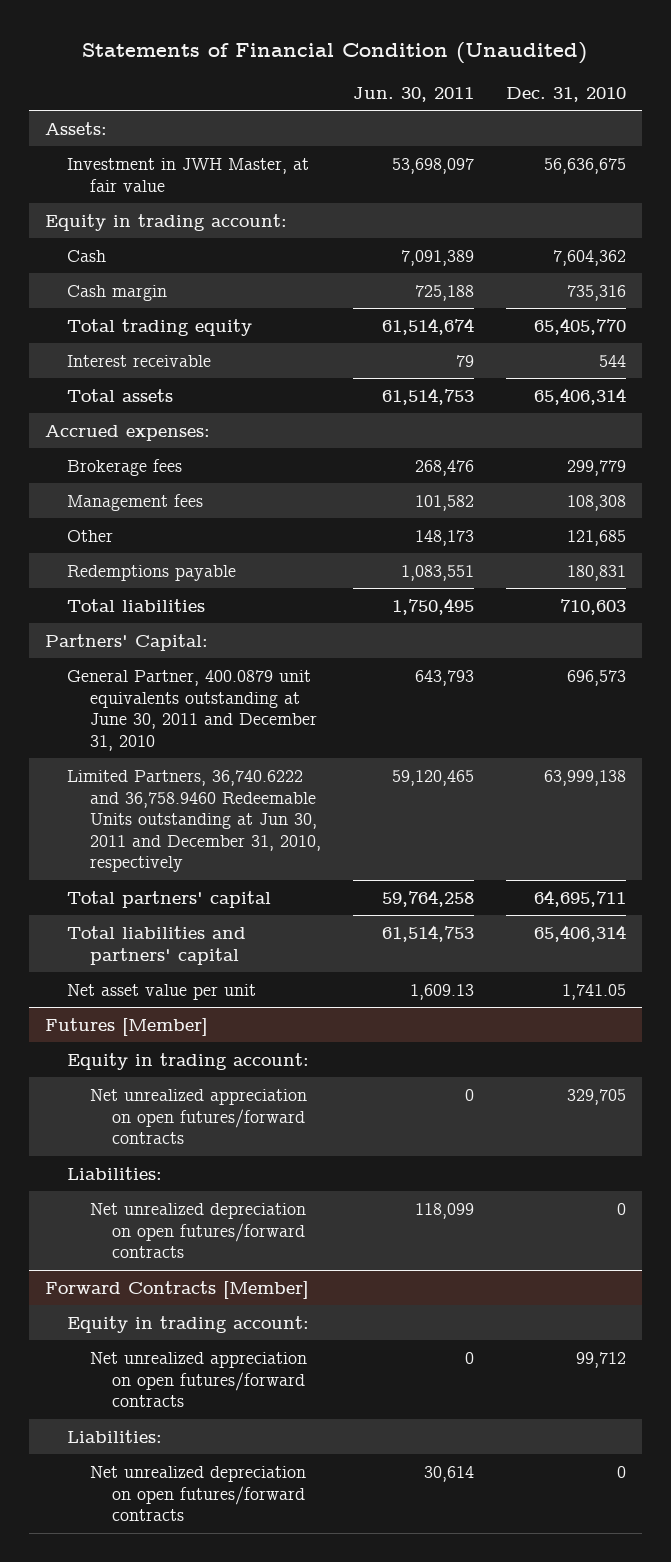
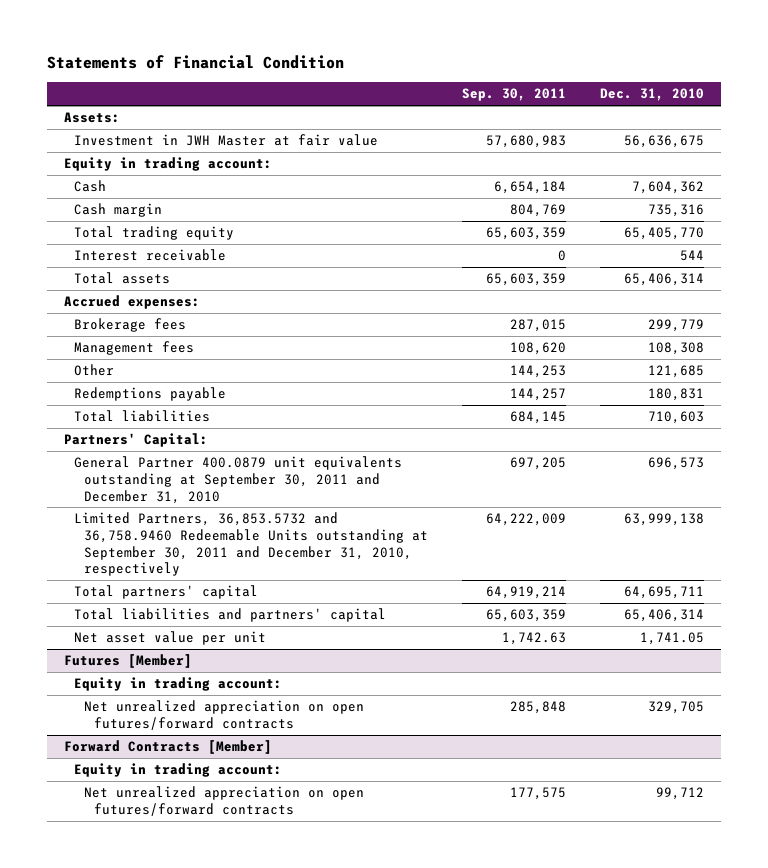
- Statements of Financial Condition (Unaudited)
+ Statements of Financial Condition
- | Jun. 30, 2011 | Dec. 31, 2010
+ | Sep. 30, 2011 | Dec. 31, 2010
- Investment in JWH Master, at fair value | 53,698,097 | 56,636,675
+ Investment in JWH Master at fair value | 57,680,983 | 56,636,675
- General Partner, 400.0879 unit equivalents outstanding at June 30, 2011 and December 31, 2010 | 643,793 | 696,573
- Limited Partners, 36,740.6222 and 36,758.9460 Redeemable Units outstanding at Jun 30, 2011 and December 31, 2010, respectively | 59,120,465 | 63,999,138
+ General Partner 400.0879 unit equivalents outstanding at September 30, 2011 and December 31, 2010 | 697,205 | 696,573
+ Limited Partners, 36,853.5732 and 36,758.9460 Redeemable Units outstanding at September 30, 2011 and December 31, 2010, respectively | 64,222,009 | 63,999,138
@ Futures [Member]
- Liabilities:
- Net unrealized depreciation on open futures/forward contracts | 118,099 | 0
@ Forward Contracts [Member]
- Liabilities:
- Net unrealized depreciation on open futures/forward contracts | 30,614 | 0

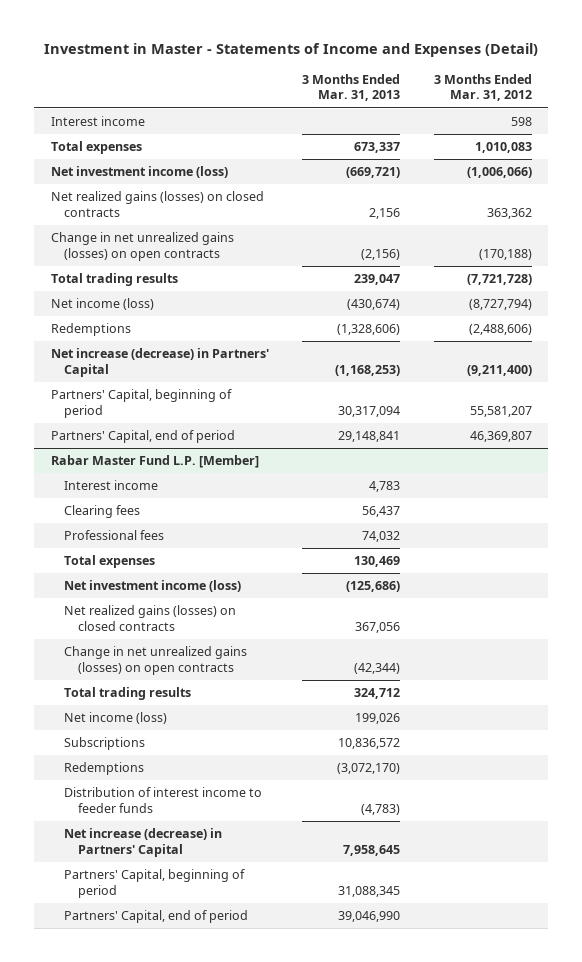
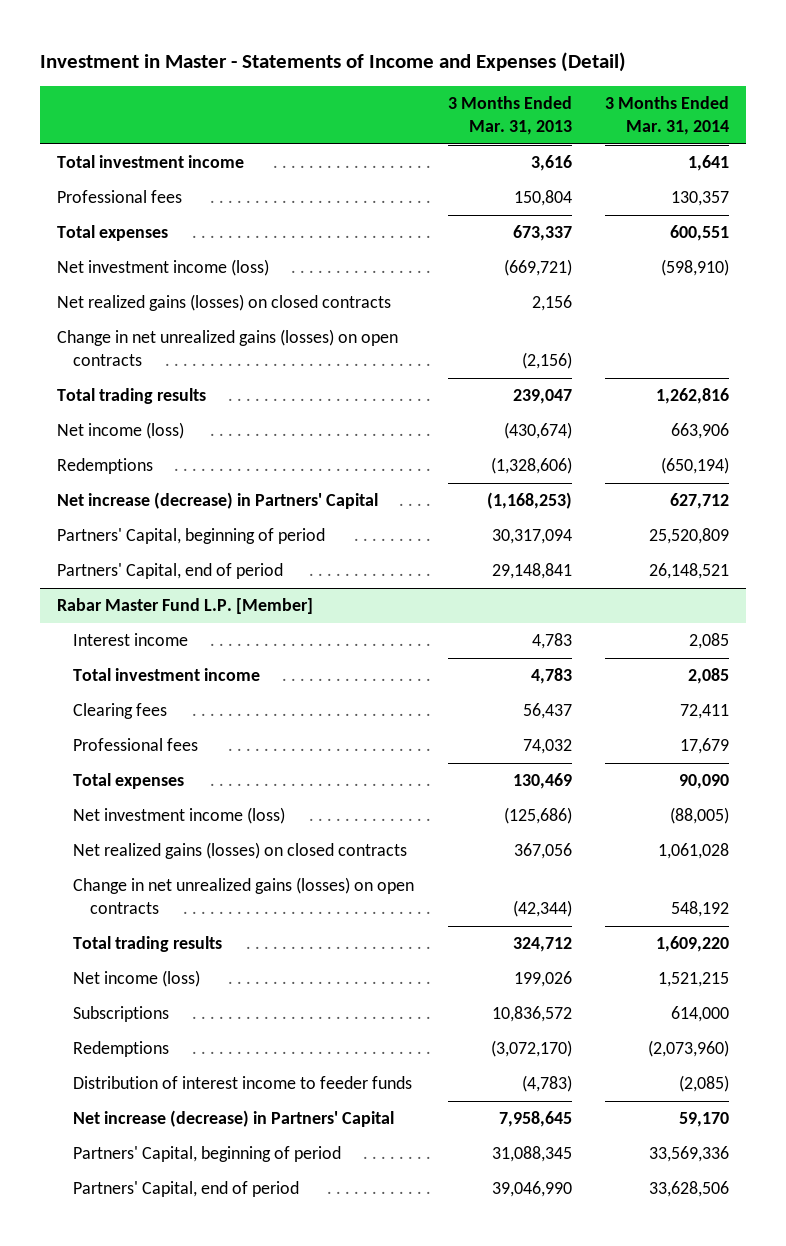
- | 3 Months Ended Mar. 31, 2013 | 3 Months Ended Mar. 31, 2012
+ | 3 Months Ended Mar. 31, 2013 | 3 Months Ended Mar. 31, 2014
- Interest income | | 598
+ Total investment income | 3,616 | 1,641
+ Professional fees | 150,804 | 130,357
@ Rabar Master Fund L.P. [Member]
+ Total investment income | 4,783 | 2,085

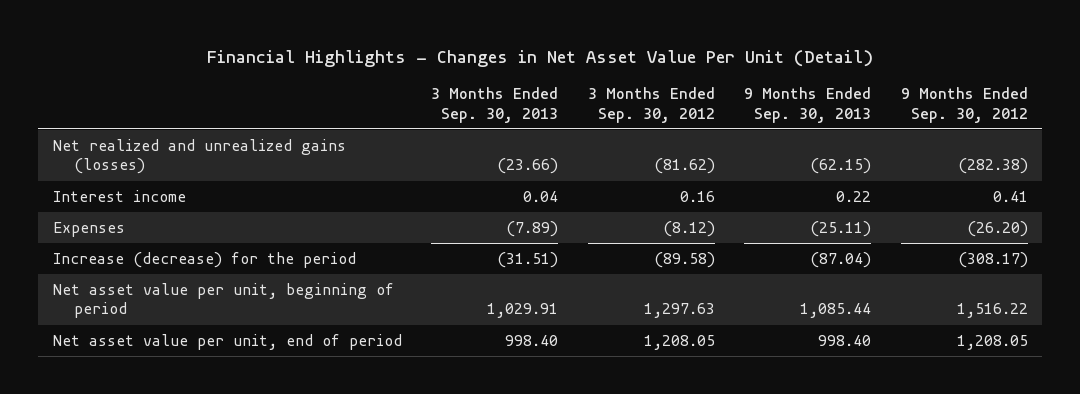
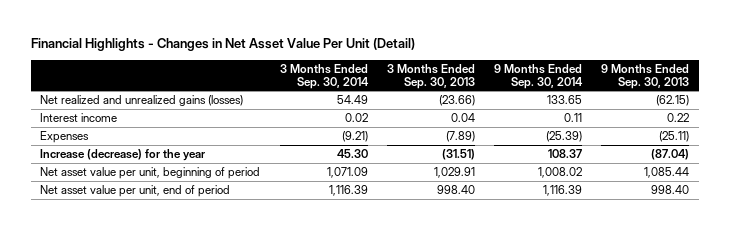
- | 3 Months Ended Sep. 30, 2013 | 3 Months Ended Sep. 30, 2012 | 9 Months Ended Sep. 30, 2013 | 9 Months Ended Sep. 30, 2012
+ | 3 Months Ended Sep. 30, 2014 | 3 Months Ended Sep. 30, 2013 | 9 Months Ended Sep. 30, 2014 | 9 Months Ended Sep. 30, 2013
- Increase (decrease) for the period | (31.51) | (89.58) | (87.04) | (308.17)
+ Increase (decrease) for the year | 45.30 | (31.51) | 108.37 | (87.04)

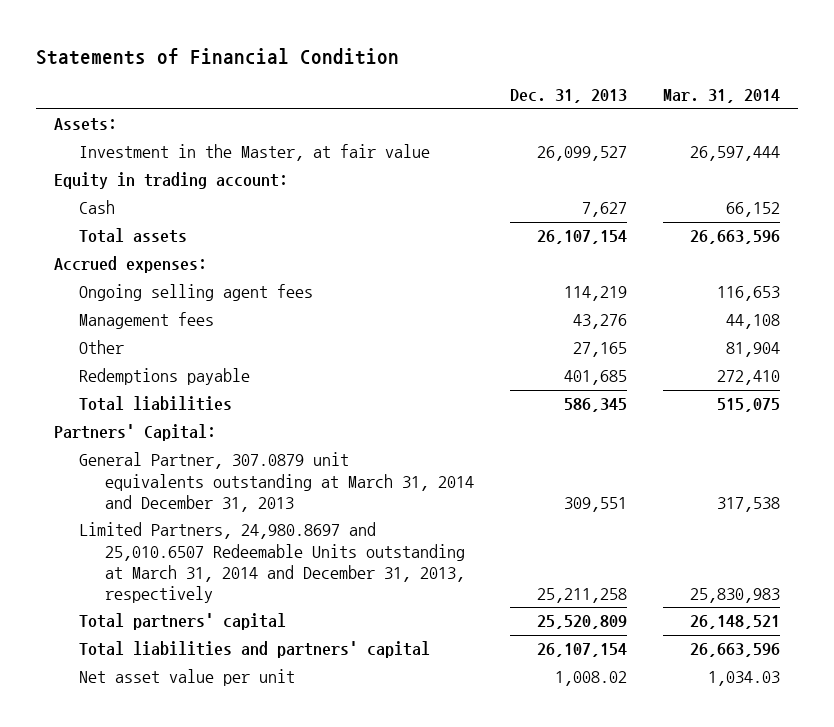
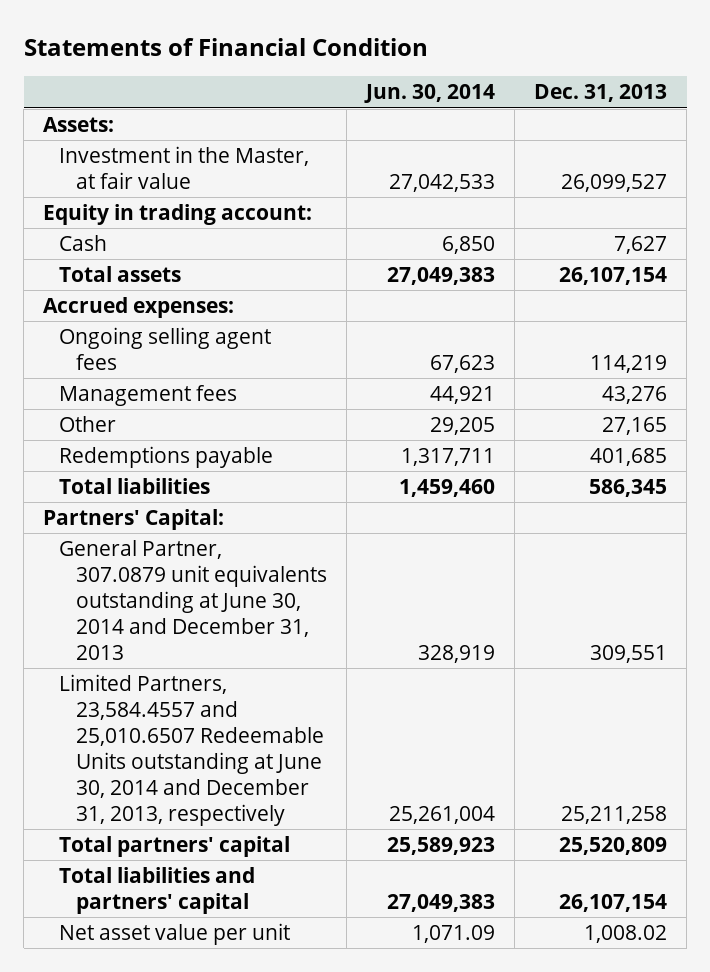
- | Dec. 31, 2013 | Mar. 31, 2014
+ | Jun. 30, 2014 | Dec. 31, 2013
- General Partner, 307.0879 unit equivalents outstanding at March 31, 2014 and December 31, 2013 | 309,551 | 317,538
- Limited Partners, 24,980.8697 and 25,010.6507 Redeemable Units outstanding at March 31, 2014 and December 31, 2013, respectively | 25,211,258 | 25,830,983
+ General Partner, 307.0879 unit equivalents outstanding at June 30, 2014 and December 31, 2013 | 328,919 | 309,551
+ Limited Partners, 23,584.4557 and 25,010.6507 Redeemable Units outstanding at June 30, 2014 and December 31, 2013, respectively | 25,261,004 | 25,211,258

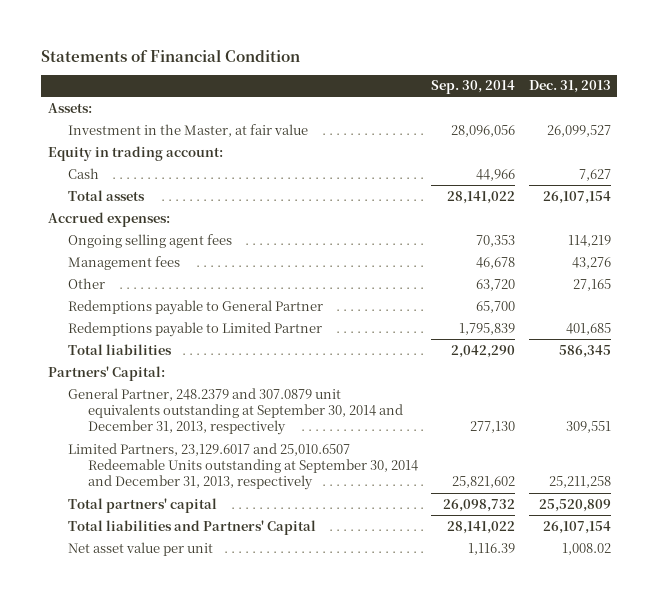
- | Jun. 30, 2014 | Dec. 31, 2013
+ | Sep. 30, 2014 | Dec. 31, 2013
- Redemptions payable | 1,317,711 | 401,685
+ Redemptions payable to General Partner | 65,700 |
+ Redemptions payable to Limited Partner | 1,795,839 | 401,685
- General Partner, 307.0879 unit equivalents outstanding at June 30, 2014 and December 31, 2013 | 328,919 | 309,551
- Limited Partners, 23,584.4557 and 25,010.6507 Redeemable Units outstanding at June 30, 2014 and December 31, 2013, respectively | 25,261,004 | 25,211,258
+ General Partner, 248.2379 and 307.0879 unit equivalents outstanding at September 30, 2014 and December 31, 2013, respectively | 277,130 | 309,551
+ Limited Partners, 23,129.6017 and 25,010.6507 Redeemable Units outstanding at September 30, 2014 and December 31, 2013, respectively | 25,821,602 | 25,211,258
- Total liabilities and partners' capital | 27,049,383 | 26,107,154
+ Total liabilities and Partners' Capital | 28,141,022 | 26,107,154

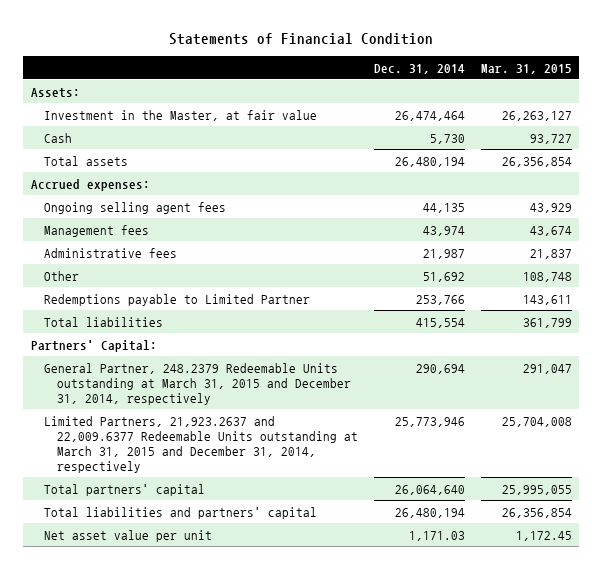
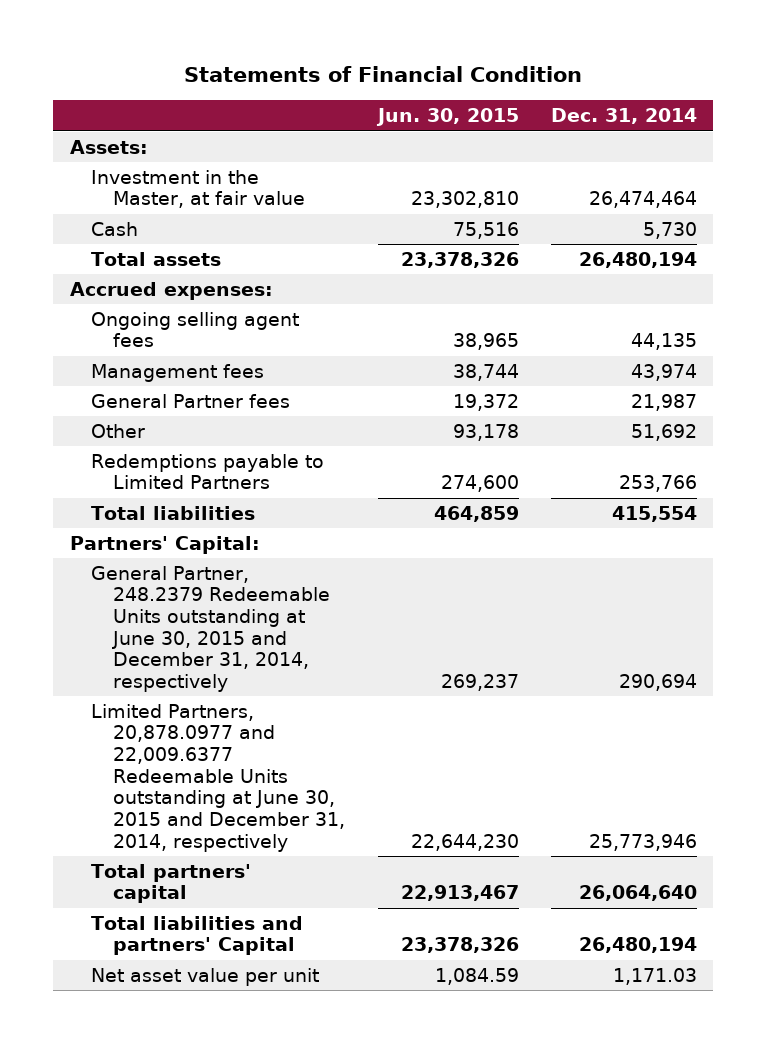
- | Dec. 31, 2014 | Mar. 31, 2015
+ | Jun. 30, 2015 | Dec. 31, 2014
- Administrative fees | 21,987 | 21,837
+ General Partner fees | 19,372 | 21,987
- Redemptions payable to Limited Partner | 253,766 | 143,611
+ Redemptions payable to Limited Partners | 274,600 | 253,766
- General Partner, 248.2379 Redeemable Units outstanding at March 31, 2015 and December 31, 2014, respectively | 290,694 | 291,047
- Limited Partners, 21,923.2637 and 22,009.6377 Redeemable Units outstanding at March 31, 2015 and December 31, 2014, respectively | 25,773,946 | 25,704,008
+ General Partner, 248.2379 Redeemable Units outstanding at June 30, 2015 and December 31, 2014, respectively | 269,237 | 290,694
+ Limited Partners, 20,878.0977 and 22,009.6377 Redeemable Units outstanding at June 30, 2015 and December 31, 2014, respectively | 22,644,230 | 25,773,946
- Total liabilities and partners' capital | 26,480,194 | 26,356,854
+ Total liabilities and partners' Capital | 23,378,326 | 26,480,194

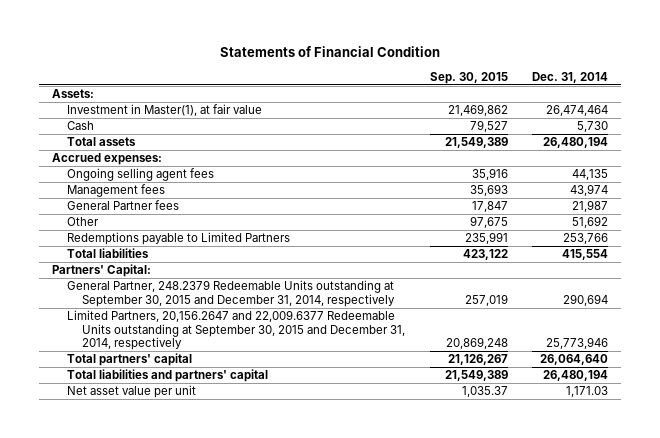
- | Jun. 30, 2015 | Dec. 31, 2014
+ | Sep. 30, 2015 | Dec. 31, 2014
- Investment in the Master, at fair value | 23,302,810 | 26,474,464
+ Investment in Master(1), at fair value | 21,469,862 | 26,474,464
- General Partner, 248.2379 Redeemable Units outstanding at June 30, 2015 and December 31, 2014, respectively | 269,237 | 290,694
- Limited Partners, 20,878.0977 and 22,009.6377 Redeemable Units outstanding at June 30, 2015 and December 31, 2014, respectively | 22,644,230 | 25,773,946
+ General Partner, 248.2379 Redeemable Units outstanding at September 30, 2015 and December 31, 2014, respectively | 257,019 | 290,694
+ Limited Partners, 20,156.2647 and 22,009.6377 Redeemable Units outstanding at September 30, 2015 and December 31, 2014, respectively | 20,869,248 | 25,773,946
- Total liabilities and partners' Capital | 23,378,326 | 26,480,194
+ Total liabilities and partners' capital | 21,549,389 | 26,480,194

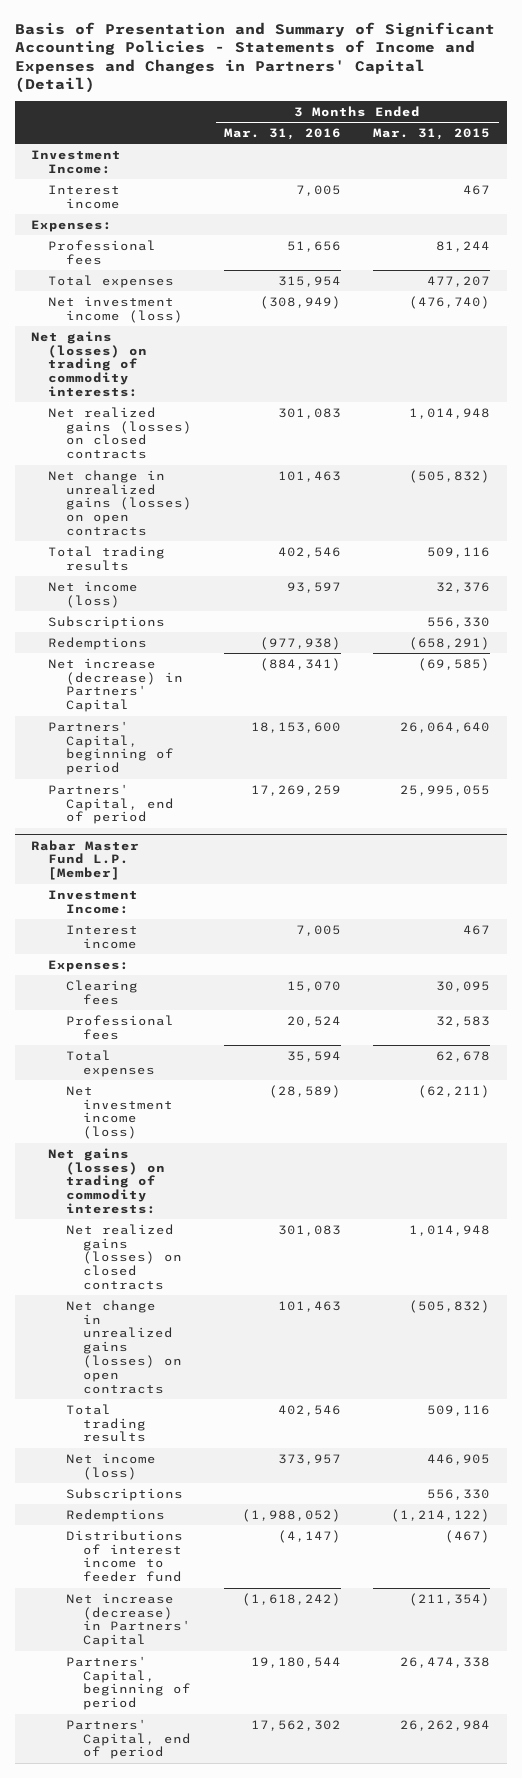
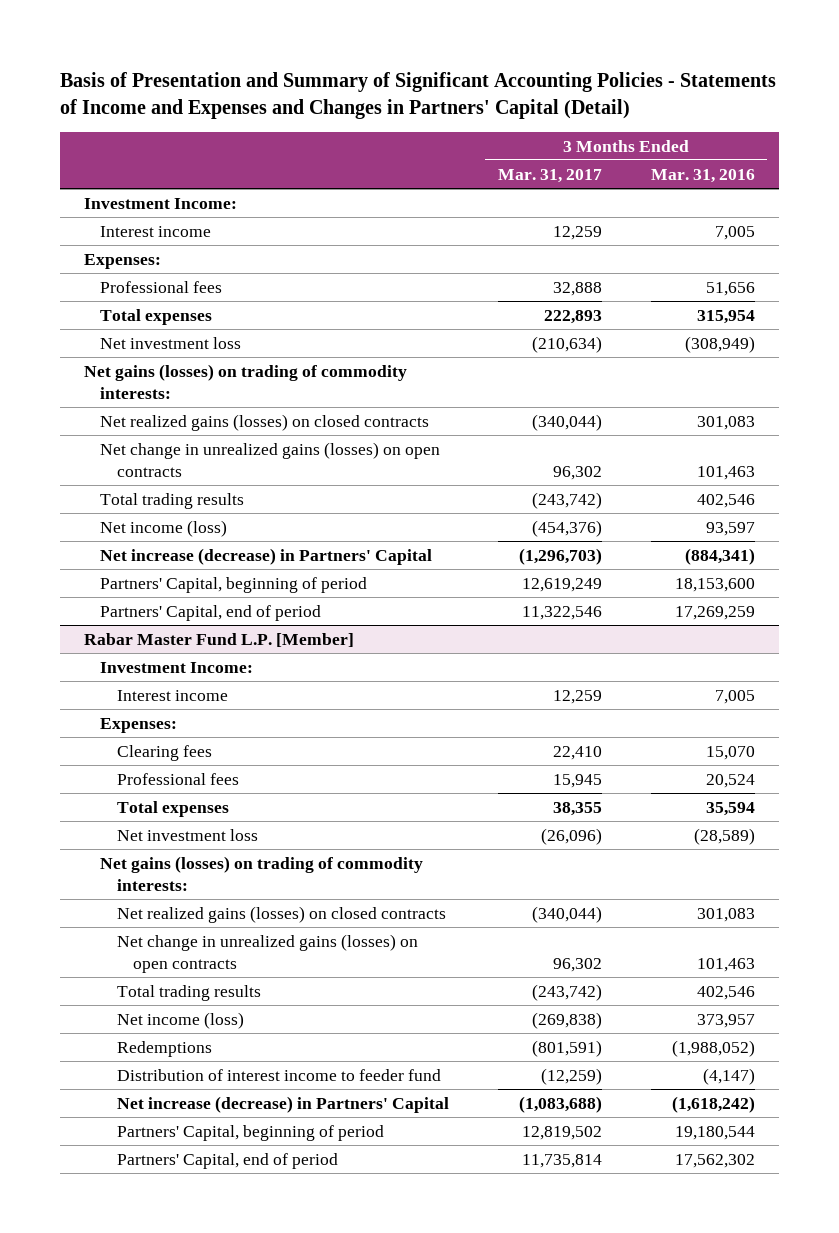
- | 3 Months Ended Mar. 31, 2016 | 3 Months Ended Mar. 31, 2015
+ | 3 Months Ended Mar. 31, 2017 | 3 Months Ended Mar. 31, 2016
- Net investment income (loss) | (308,949) | (476,740)
+ Net investment loss | (210,634) | (308,949)
- Subscriptions | | 556,330
- Redemptions | (977,938) | (658,291)
@ Rabar Master Fund L.P. [Member]
- Net investment income (loss) | (28,589) | (62,211)
+ Net investment loss | (26,096) | (28,589)
- Subscriptions | | 556,330
- Distributions of interest income to feeder fund | (4,147) | (467)
+ Distribution of interest income to feeder fund | (12,259) | (4,147)

